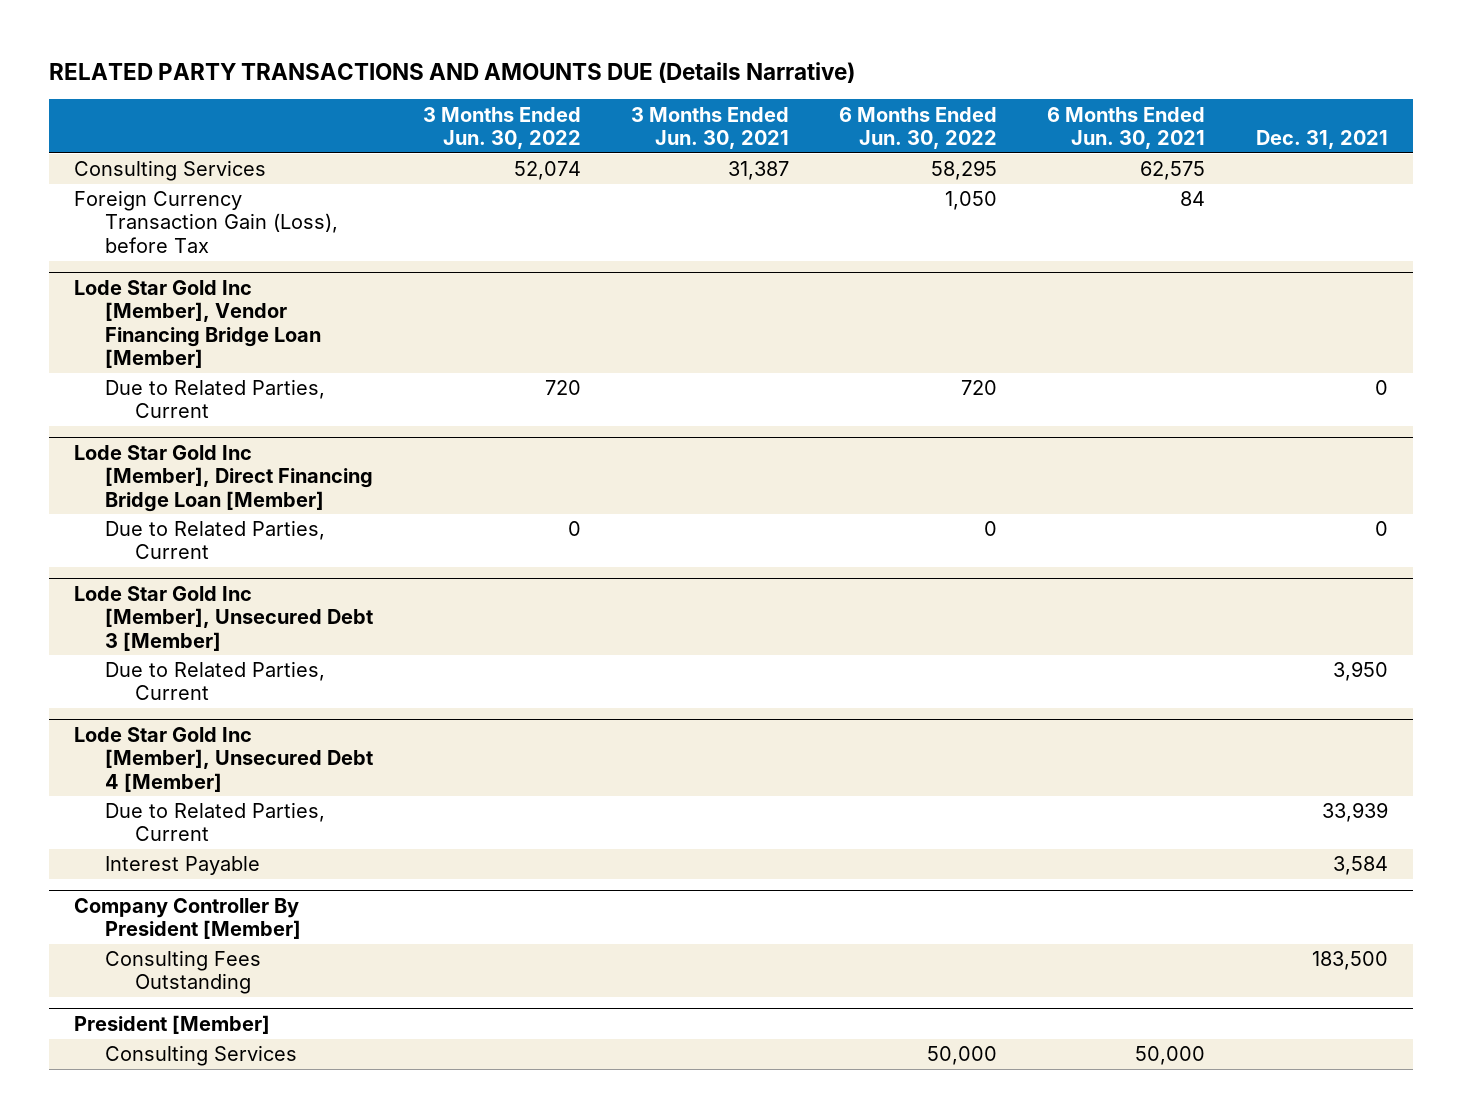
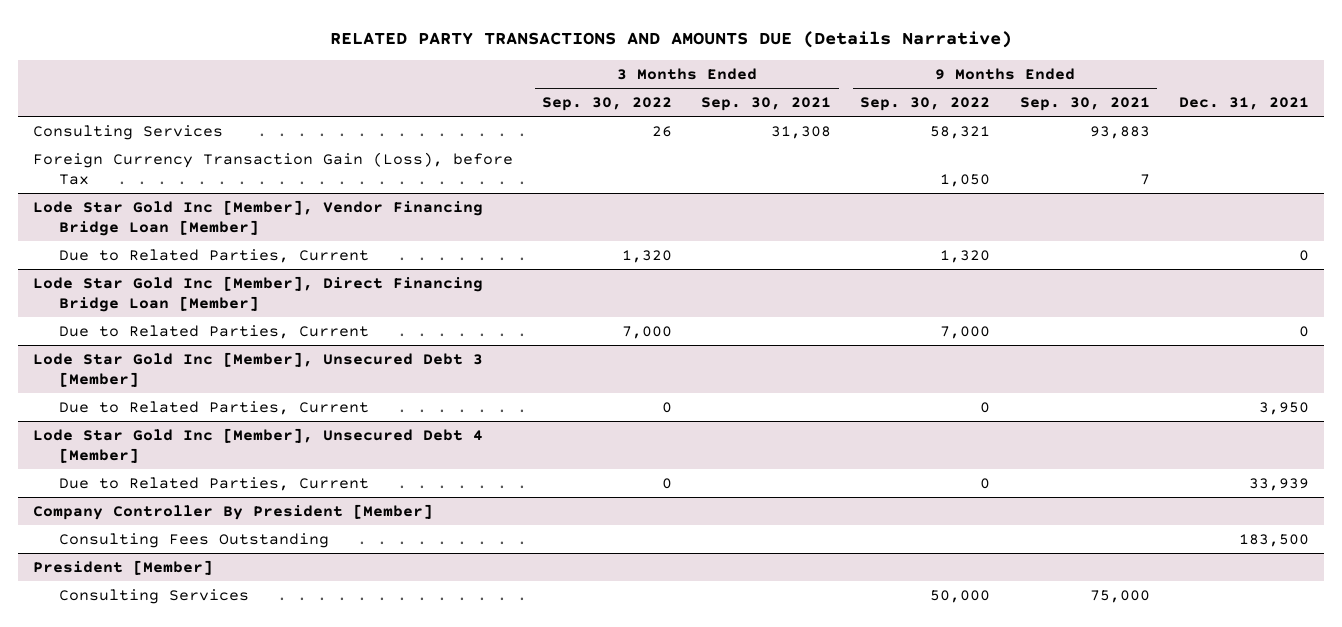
- | 3 Months Ended Jun. 30, 2022 | 3 Months Ended Jun. 30, 2021 | 6 Months Ended Jun. 30, 2022 | 6 Months Ended Jun. 30, 2021 | Dec. 31, 2021
+ | 3 Months Ended Sep. 30, 2022 | 3 Months Ended Sep. 30, 2021 | 9 Months Ended Sep. 30, 2022 | 9 Months Ended Sep. 30, 2021 | Dec. 31, 2021
@ Lode Star Gold Inc [Member], Unsecured Debt 4 [Member]
- Interest Payable | | | | | 3,584

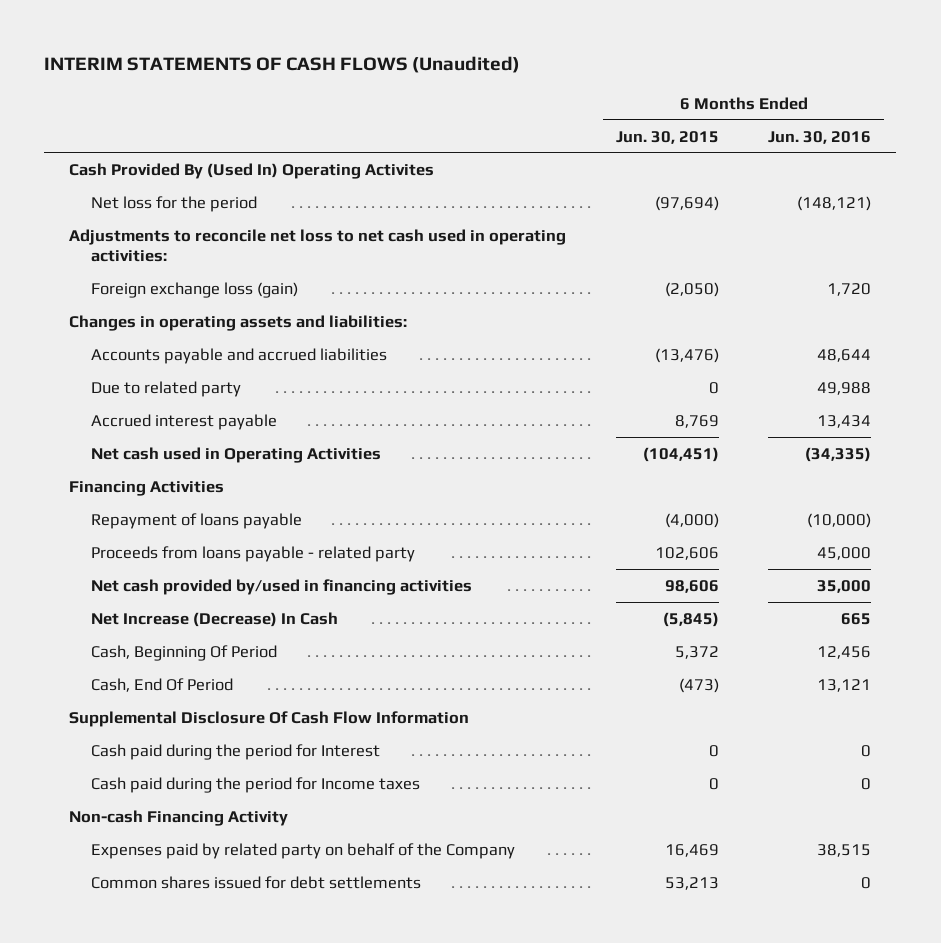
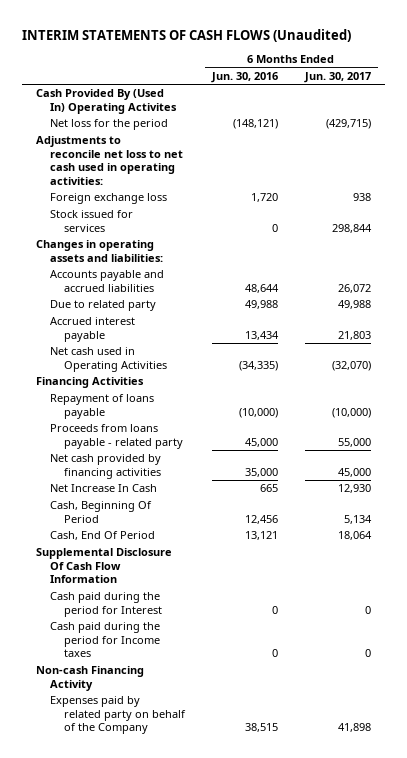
- | 6 Months Ended Jun. 30, 2015 | 6 Months Ended Jun. 30, 2016
+ | 6 Months Ended Jun. 30, 2016 | 6 Months Ended Jun. 30, 2017
- Foreign exchange loss (gain) | (2,050) | 1,720
+ Foreign exchange loss | 1,720 | 938
+ Stock issued for services | 0 | 298,844
- Net cash provided by/used in financing activities | 98,606 | 35,000
- Net Increase (Decrease) In Cash | (5,845) | 665
+ Net cash provided by financing activities | 35,000 | 45,000
+ Net Increase In Cash | 665 | 12,930
- Common shares issued for debt settlements | 53,213 | 0

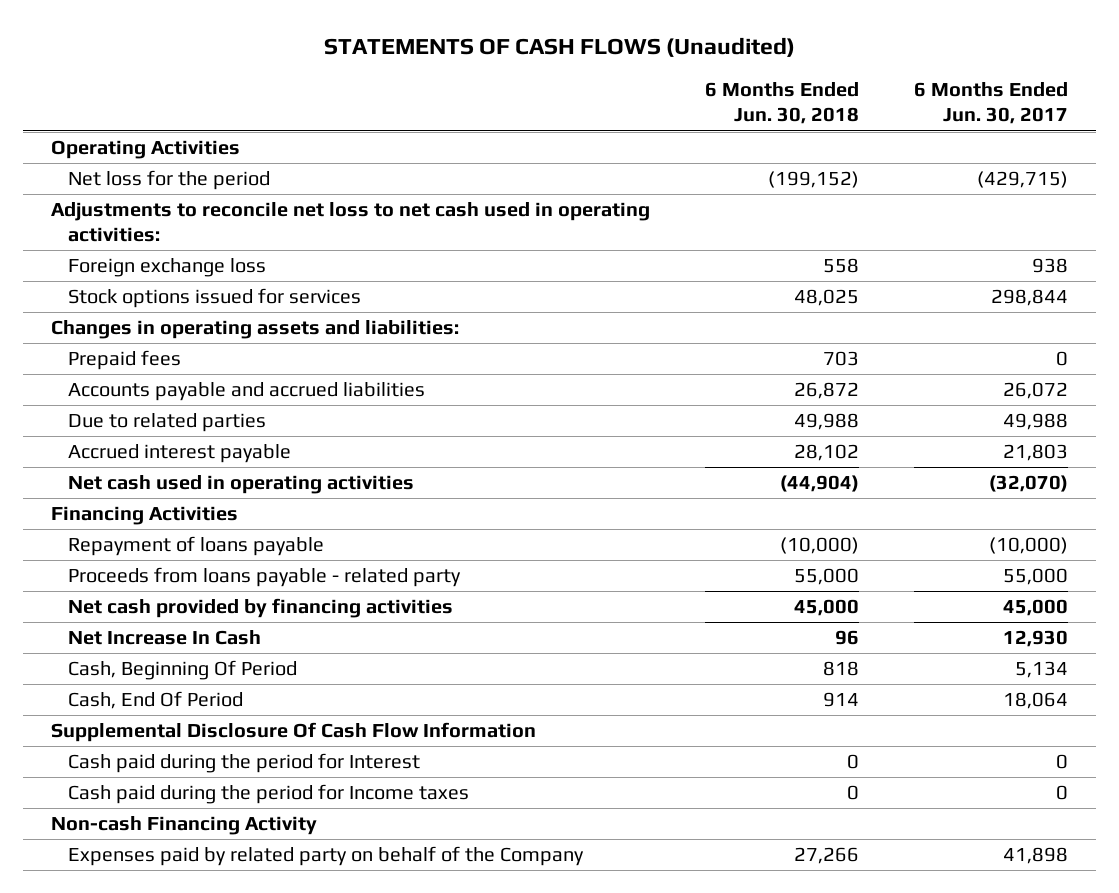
- INTERIM STATEMENTS OF CASH FLOWS (Unaudited)
+ STATEMENTS OF CASH FLOWS (Unaudited)
- | 6 Months Ended Jun. 30, 2016 | 6 Months Ended Jun. 30, 2017
+ | 6 Months Ended Jun. 30, 2018 | 6 Months Ended Jun. 30, 2017
- Cash Provided By (Used In) Operating Activites
+ Operating Activities
- Stock issued for services | 0 | 298,844
+ Stock options issued for services | 48,025 | 298,844
+ Prepaid fees | 703 | 0
- Due to related party | 49,988 | 49,988
+ Due to related parties | 49,988 | 49,988
- Net cash used in Operating Activities | (34,335) | (32,070)
+ Net cash used in operating activities | (44,904) | (32,070)

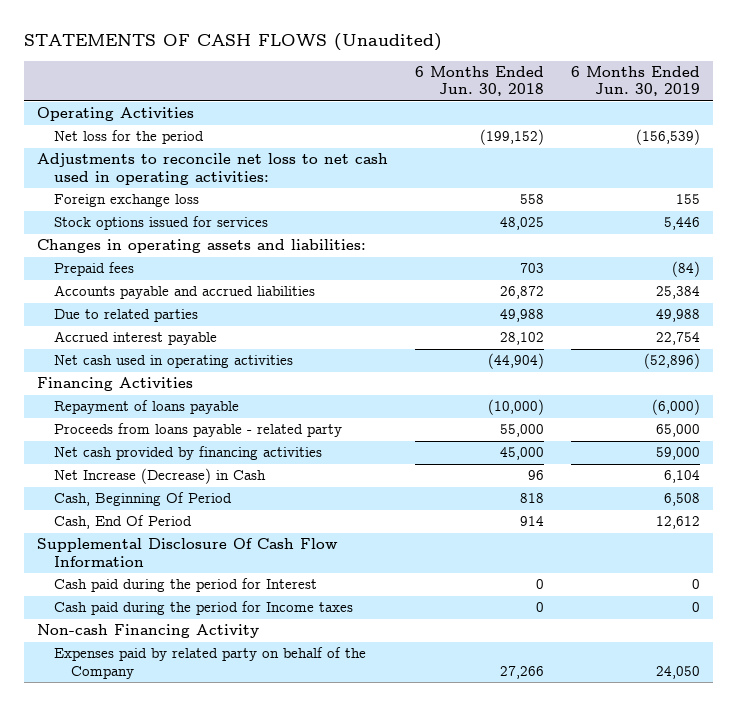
- | 6 Months Ended Jun. 30, 2018 | 6 Months Ended Jun. 30, 2017
+ | 6 Months Ended Jun. 30, 2018 | 6 Months Ended Jun. 30, 2019
- Net Increase In Cash | 96 | 12,930
+ Net Increase (Decrease) in Cash | 96 | 6,104

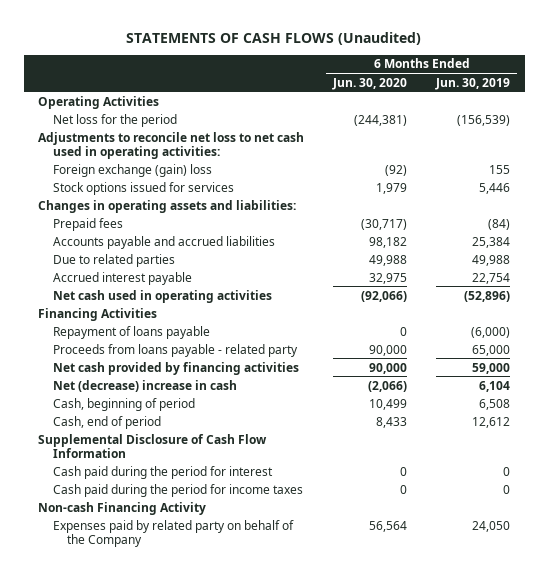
- | 6 Months Ended Jun. 30, 2018 | 6 Months Ended Jun. 30, 2019
+ | 6 Months Ended Jun. 30, 2020 | 6 Months Ended Jun. 30, 2019
- Foreign exchange loss | 558 | 155
+ Foreign exchange (gain) loss | (92) | 155
- Net Increase (Decrease) in Cash | 96 | 6,104
- Cash, Beginning Of Period | 818 | 6,508
- Cash, End Of Period | 914 | 12,612
- Supplemental Disclosure Of Cash Flow Information
- Cash paid during the period for Interest | 0 | 0
- Cash paid during the period for Income taxes | 0 | 0
+ Net (decrease) increase in cash | (2,066) | 6,104
+ Cash, beginning of period | 10,499 | 6,508
+ Cash, end of period | 8,433 | 12,612
+ Supplemental Disclosure of Cash Flow Information
+ Cash paid during the period for interest | 0 | 0
+ Cash paid during the period for income taxes | 0 | 0

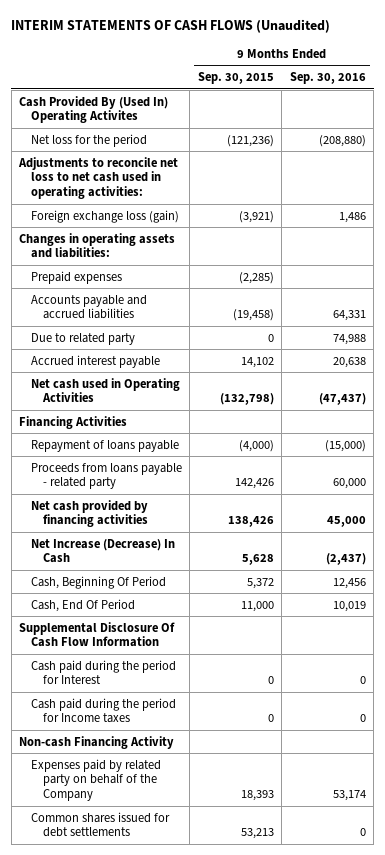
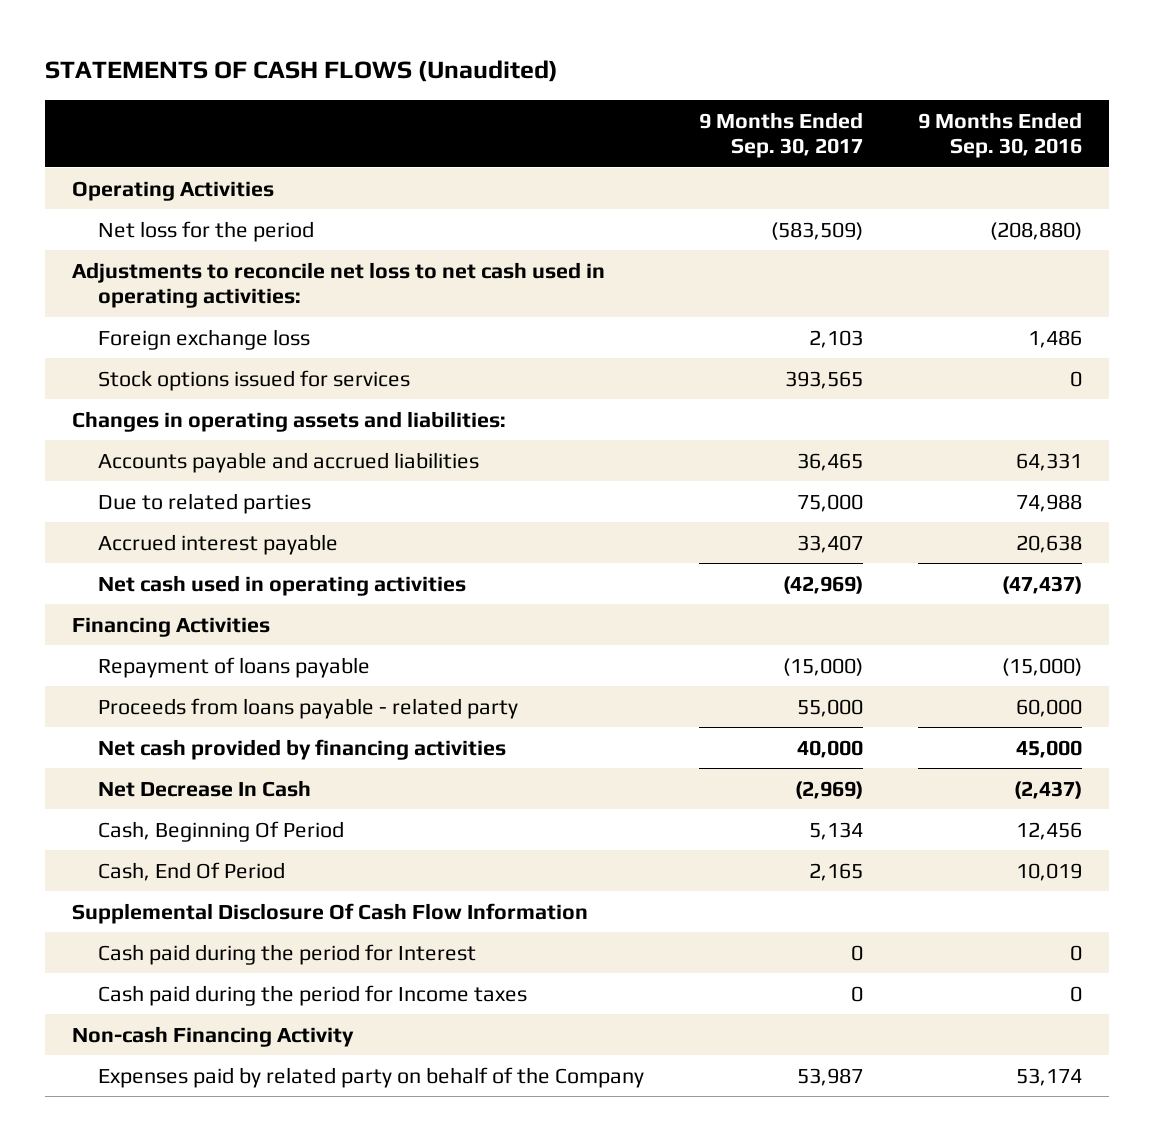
- INTERIM STATEMENTS OF CASH FLOWS (Unaudited)
+ STATEMENTS OF CASH FLOWS (Unaudited)
- | 9 Months Ended Sep. 30, 2015 | 9 Months Ended Sep. 30, 2016
+ | 9 Months Ended Sep. 30, 2017 | 9 Months Ended Sep. 30, 2016
- Cash Provided By (Used In) Operating Activites
+ Operating Activities
- Foreign exchange loss (gain) | (3,921) | 1,486
+ Foreign exchange loss | 2,103 | 1,486
+ Stock options issued for services | 393,565 | 0
- Prepaid expenses | (2,285) |
- Due to related party | 0 | 74,988
+ Due to related parties | 75,000 | 74,988
- Net cash used in Operating Activities | (132,798) | (47,437)
+ Net cash used in operating activities | (42,969) | (47,437)
- Net Increase (Decrease) In Cash | 5,628 | (2,437)
+ Net Decrease In Cash | (2,969) | (2,437)
- Common shares issued for debt settlements | 53,213 | 0

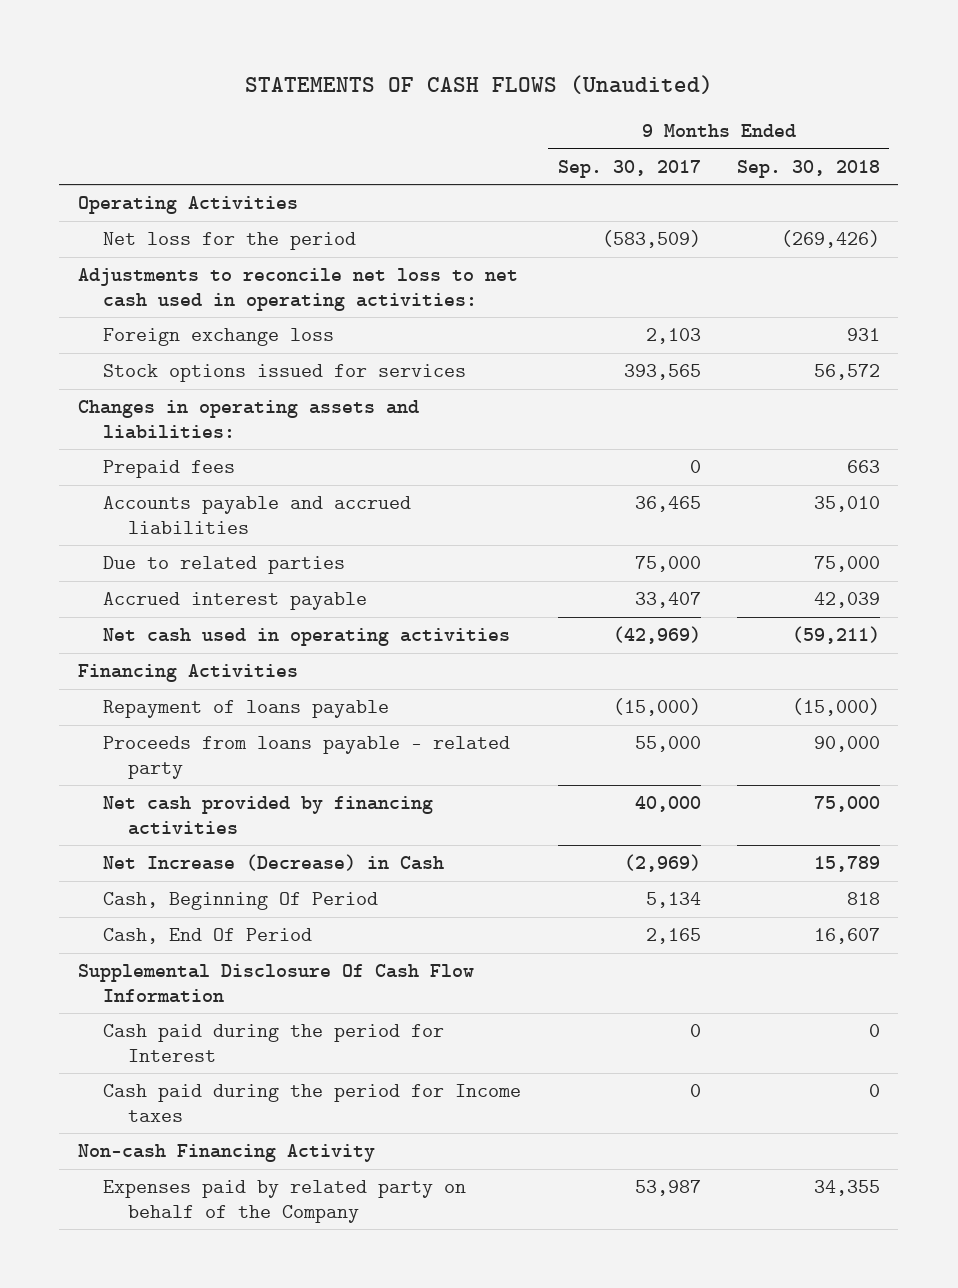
- | 9 Months Ended Sep. 30, 2017 | 9 Months Ended Sep. 30, 2016
+ | 9 Months Ended Sep. 30, 2017 | 9 Months Ended Sep. 30, 2018
+ Prepaid fees | 0 | 663
- Net Decrease In Cash | (2,969) | (2,437)
+ Net Increase (Decrease) in Cash | (2,969) | 15,789

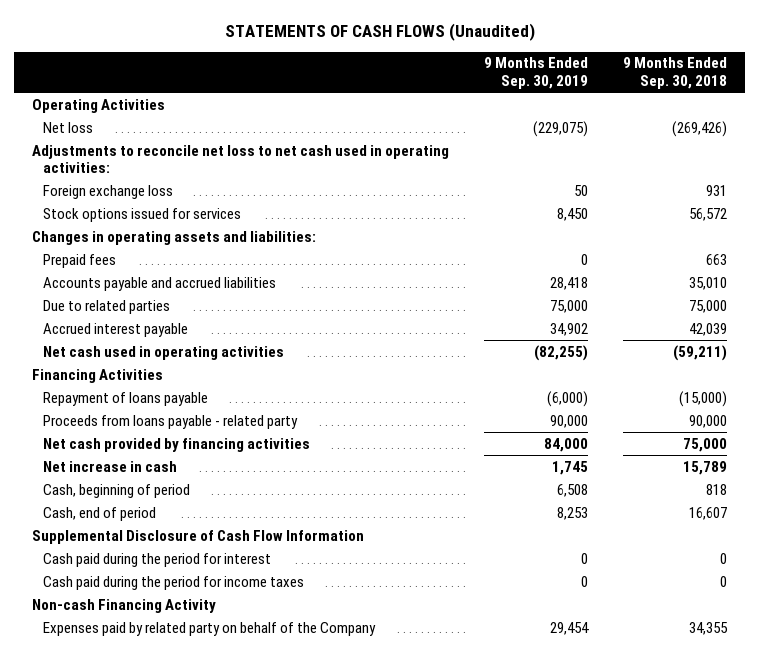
- | 9 Months Ended Sep. 30, 2017 | 9 Months Ended Sep. 30, 2018
+ | 9 Months Ended Sep. 30, 2019 | 9 Months Ended Sep. 30, 2018
- Net loss for the period | (583,509) | (269,426)
+ Net loss | (229,075) | (269,426)
- Net Increase (Decrease) in Cash | (2,969) | 15,789
- Cash, Beginning Of Period | 5,134 | 818
- Cash, End Of Period | 2,165 | 16,607
- Supplemental Disclosure Of Cash Flow Information
- Cash paid during the period for Interest | 0 | 0
- Cash paid during the period for Income taxes | 0 | 0
+ Net increase in cash | 1,745 | 15,789
+ Cash, beginning of period | 6,508 | 818
+ Cash, end of period | 8,253 | 16,607
+ Supplemental Disclosure of Cash Flow Information
+ Cash paid during the period for interest | 0 | 0
+ Cash paid during the period for income taxes | 0 | 0

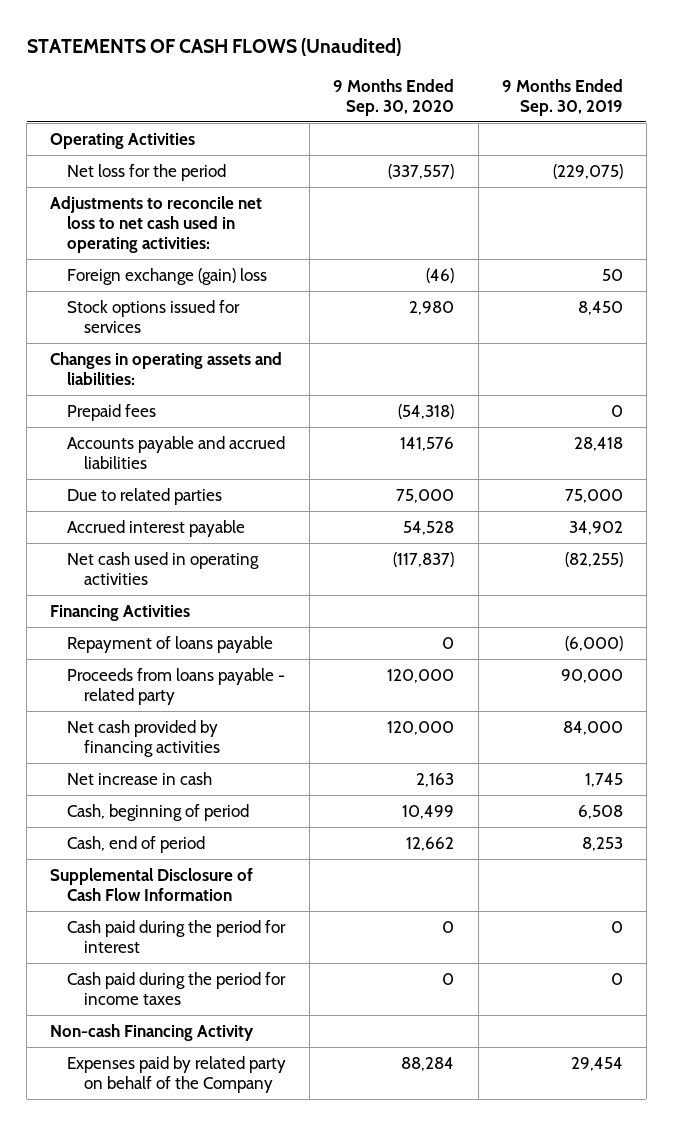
- | 9 Months Ended Sep. 30, 2019 | 9 Months Ended Sep. 30, 2018
+ | 9 Months Ended Sep. 30, 2020 | 9 Months Ended Sep. 30, 2019
- Net loss | (229,075) | (269,426)
+ Net loss for the period | (337,557) | (229,075)
- Foreign exchange loss | 50 | 931
+ Foreign exchange (gain) loss | (46) | 50

